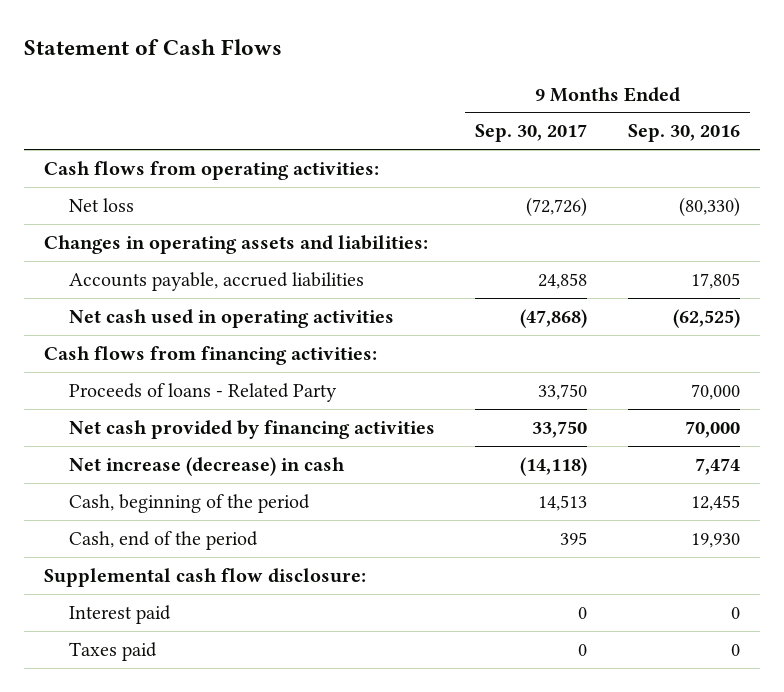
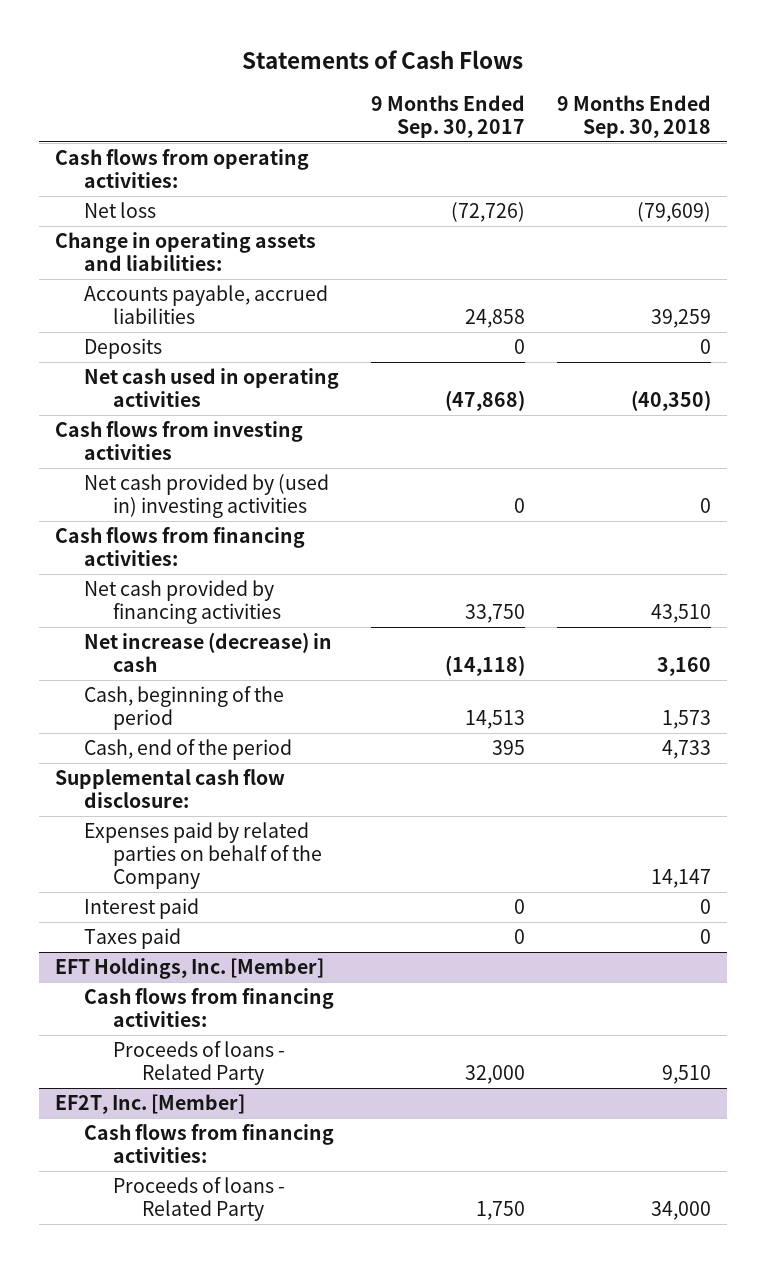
- Statement of Cash Flows
+ Statements of Cash Flows
- | 9 Months Ended Sep. 30, 2017 | 9 Months Ended Sep. 30, 2016
+ | 9 Months Ended Sep. 30, 2017 | 9 Months Ended Sep. 30, 2018
- Changes in operating assets and liabilities:
+ Change in operating assets and liabilities:
+ Deposits | 0 | 0
+ Cash flows from investing activities
+ Net cash provided by (used in) investing activities | 0 | 0
- Proceeds of loans - Related Party | 33,750 | 70,000
+ Expenses paid by related parties on behalf of the Company | | 14,147
+ EFT Holdings, Inc. [Member]
+ Cash flows from financing activities:
+ Proceeds of loans - Related Party | 32,000 | 9,510
+ EF2T, Inc. [Member]
+ Cash flows from financing activities:
+ Proceeds of loans - Related Party | 1,750 | 34,000

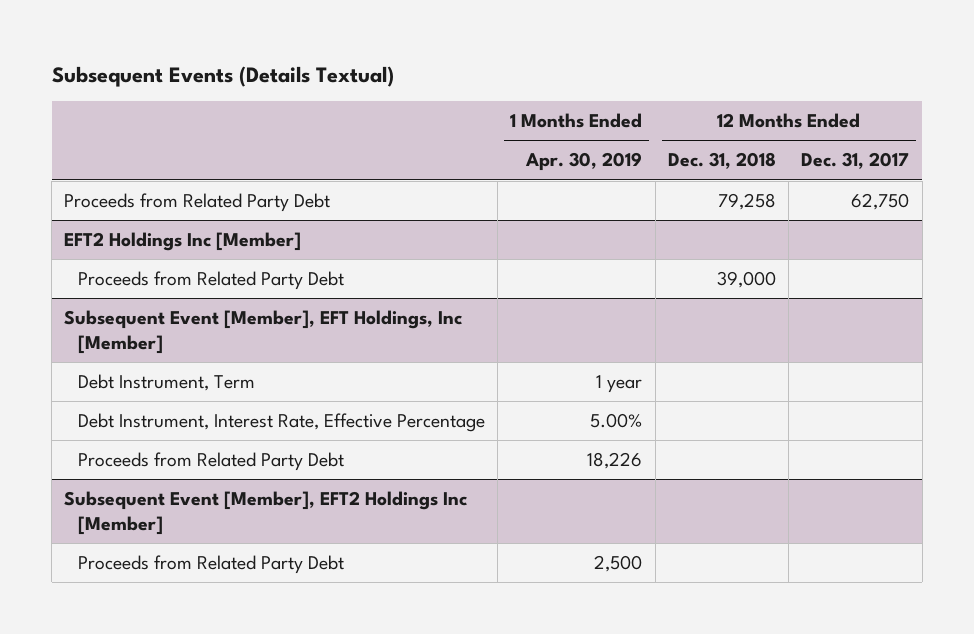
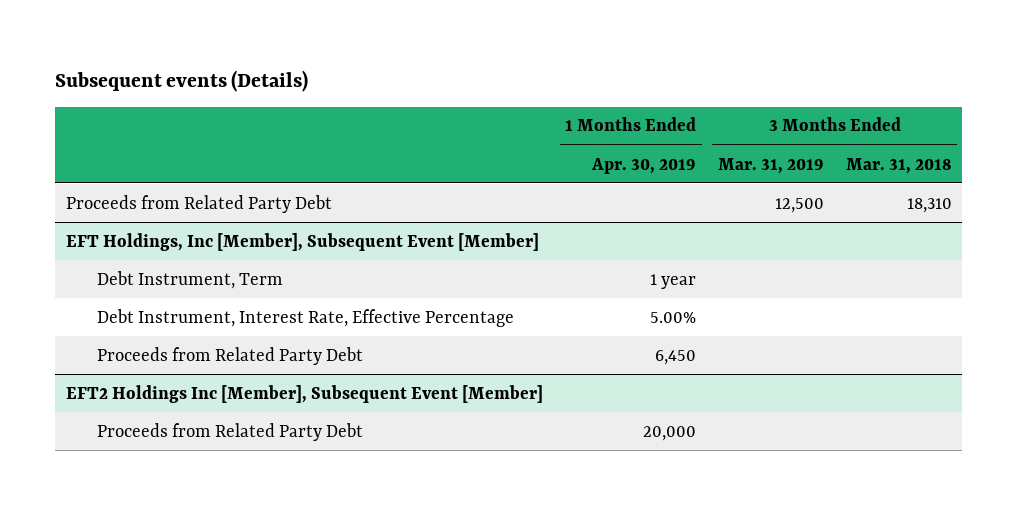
- Subsequent Events (Details Textual)
+ Subsequent events (Details)
- | 1 Months Ended Apr. 30, 2019 | 12 Months Ended Dec. 31, 2018 | 12 Months Ended Dec. 31, 2017
+ | 1 Months Ended Apr. 30, 2019 | 3 Months Ended Mar. 31, 2019 | 3 Months Ended Mar. 31, 2018
- EFT2 Holdings Inc [Member]
- Proceeds from Related Party Debt | | 39,000 |
- Subsequent Event [Member], EFT Holdings, Inc [Member]
+ EFT Holdings, Inc [Member], Subsequent Event [Member]
- Proceeds from Related Party Debt | 18,226 | |
- Subsequent Event [Member], EFT2 Holdings Inc [Member]
- Proceeds from Related Party Debt | 2,500 | |
+ Proceeds from Related Party Debt | 6,450 | |
+ EFT2 Holdings Inc [Member], Subsequent Event [Member]
+ Proceeds from Related Party Debt | 20,000 | |

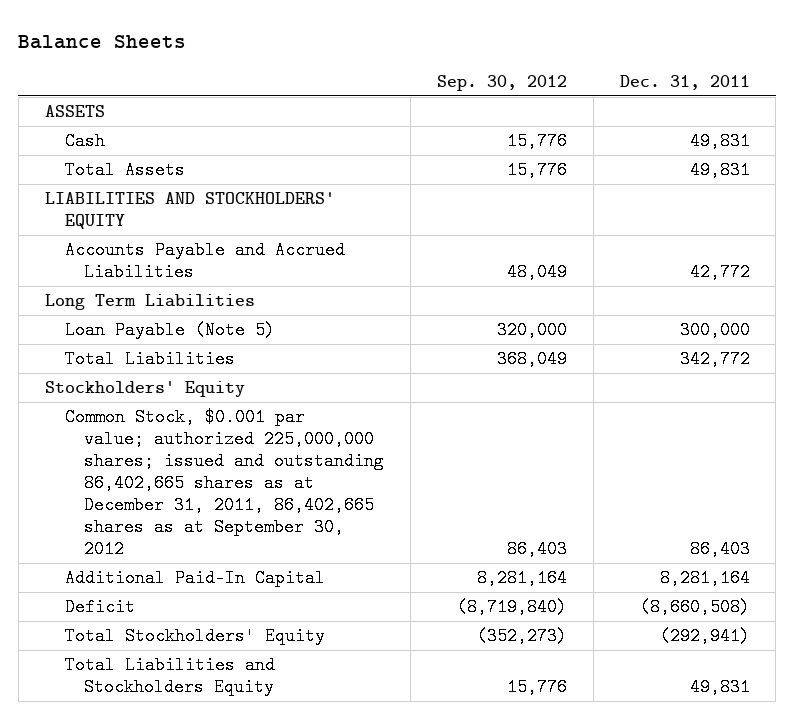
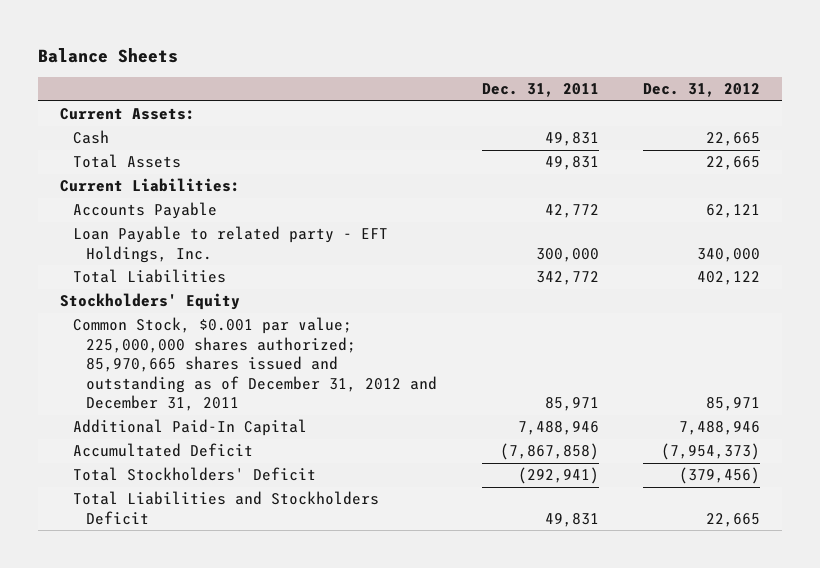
- | Sep. 30, 2012 | Dec. 31, 2011
+ | Dec. 31, 2011 | Dec. 31, 2012
- ASSETS
+ Current Assets:
- LIABILITIES AND STOCKHOLDERS' EQUITY
- Accounts Payable and Accrued Liabilities | 48,049 | 42,772
- Long Term Liabilities
- Loan Payable (Note 5) | 320,000 | 300,000
+ Current Liabilities:
+ Accounts Payable | 42,772 | 62,121
+ Loan Payable to related party - EFT Holdings, Inc. | 300,000 | 340,000
- Common Stock, $0.001 par value; authorized 225,000,000 shares; issued and outstanding 86,402,665 shares as at December 31, 2011, 86,402,665 shares as at September 30, 2012 | 86,403 | 86,403
- Additional Paid-In Capital | 8,281,164 | 8,281,164
- Deficit | (8,719,840) | (8,660,508)
- Total Stockholders' Equity | (352,273) | (292,941)
- Total Liabilities and Stockholders Equity | 15,776 | 49,831
+ Common Stock, $0.001 par value; 225,000,000 shares authorized; 85,970,665 shares issued and outstanding as of December 31, 2012 and December 31, 2011 | 85,971 | 85,971
+ Additional Paid-In Capital | 7,488,946 | 7,488,946
+ Accumultated Deficit | (7,867,858) | (7,954,373)
+ Total Stockholders' Deficit | (292,941) | (379,456)
+ Total Liabilities and Stockholders Deficit | 49,831 | 22,665

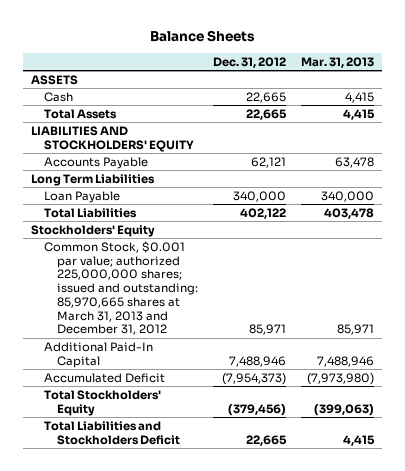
- | Dec. 31, 2011 | Dec. 31, 2012
+ | Dec. 31, 2012 | Mar. 31, 2013
- Current Assets:
+ ASSETS
- Current Liabilities:
+ LIABILITIES AND STOCKHOLDERS' EQUITY
- Loan Payable to related party - EFT Holdings, Inc. | 300,000 | 340,000
+ Long Term Liabilities
+ Loan Payable | 340,000 | 340,000
- Common Stock, $0.001 par value; 225,000,000 shares authorized; 85,970,665 shares issued and outstanding as of December 31, 2012 and December 31, 2011 | 85,971 | 85,971
+ Common Stock, $0.001 par value; authorized 225,000,000 shares; issued and outstanding: 85,970,665 shares at March 31, 2013 and December 31, 2012 | 85,971 | 85,971
- Accumultated Deficit | (7,867,858) | (7,954,373)
- Total Stockholders' Deficit | (292,941) | (379,456)
+ Accumulated Deficit | (7,954,373) | (7,973,980)
+ Total Stockholders' Equity | (379,456) | (399,063)

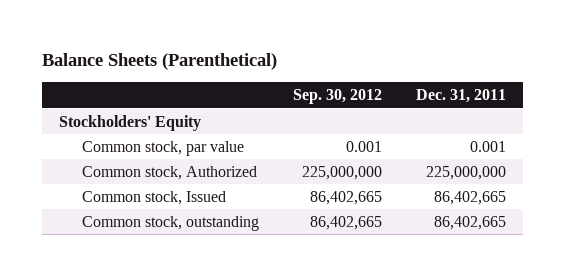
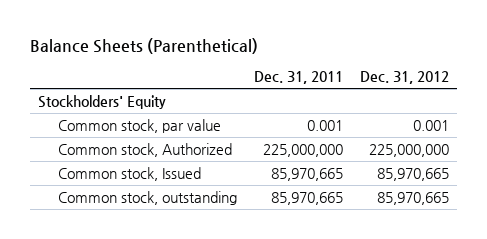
- | Sep. 30, 2012 | Dec. 31, 2011
+ | Dec. 31, 2011 | Dec. 31, 2012
- Common stock, Issued | 86,402,665 | 86,402,665
- Common stock, outstanding | 86,402,665 | 86,402,665
+ Common stock, Issued | 85,970,665 | 85,970,665
+ Common stock, outstanding | 85,970,665 | 85,970,665

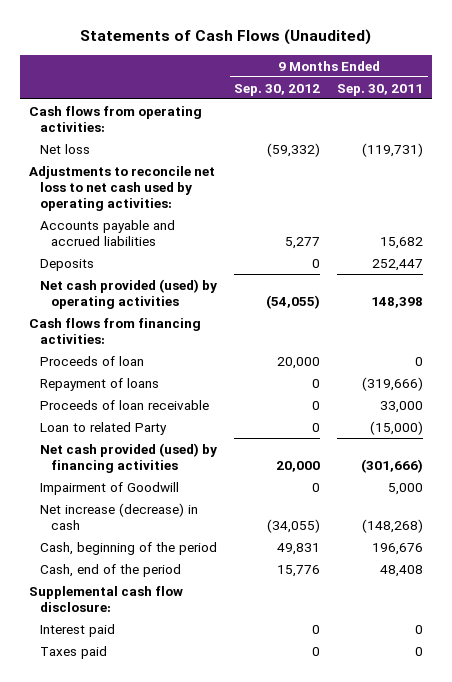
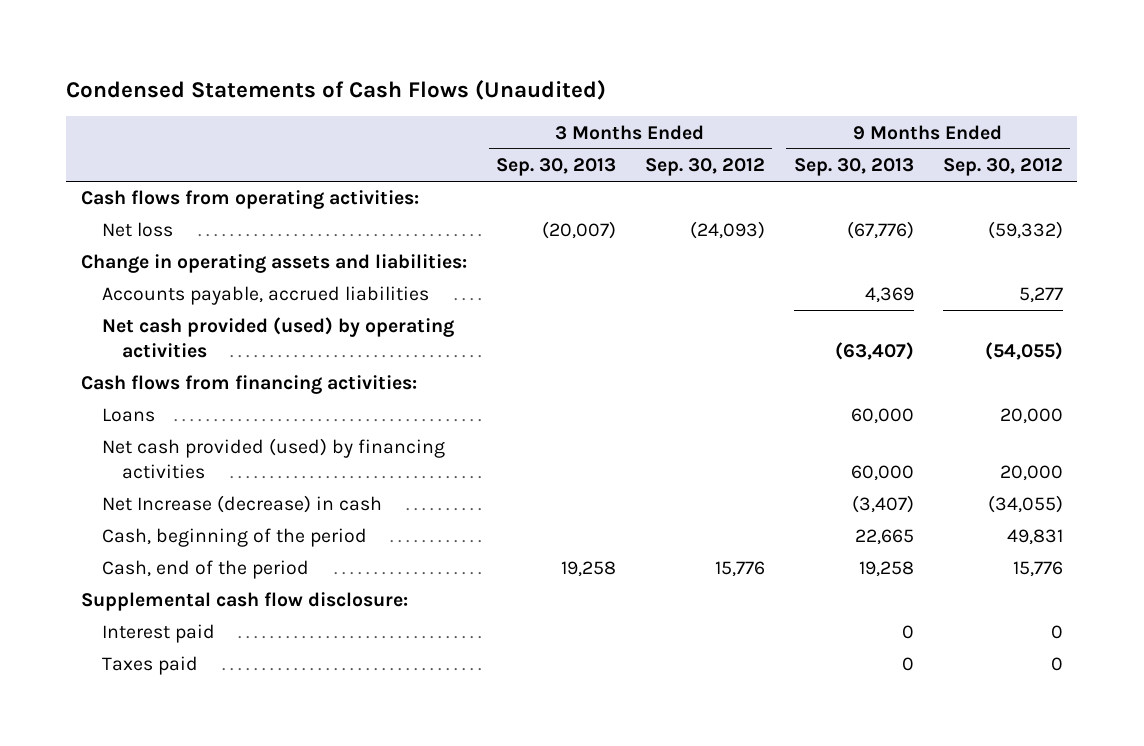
- Statements of Cash Flows (Unaudited)
+ Condensed Statements of Cash Flows (Unaudited)
- | 9 Months Ended Sep. 30, 2012 | 9 Months Ended Sep. 30, 2011
+ | 3 Months Ended Sep. 30, 2013 | 3 Months Ended Sep. 30, 2012 | 9 Months Ended Sep. 30, 2013 | 9 Months Ended Sep. 30, 2012
- Adjustments to reconcile net loss to net cash used by operating activities:
- Accounts payable and accrued liabilities | 5,277 | 15,682
- Deposits | 0 | 252,447
+ Change in operating assets and liabilities:
+ Accounts payable, accrued liabilities | | | 4,369 | 5,277
- Proceeds of loan | 20,000 | 0
- Repayment of loans | 0 | (319,666)
- Proceeds of loan receivable | 0 | 33,000
- Loan to related Party | 0 | (15,000)
+ Loans | | | 60,000 | 20,000
- Impairment of Goodwill | 0 | 5,000
- Net increase (decrease) in cash | (34,055) | (148,268)
+ Net Increase (decrease) in cash | | | (3,407) | (34,055)

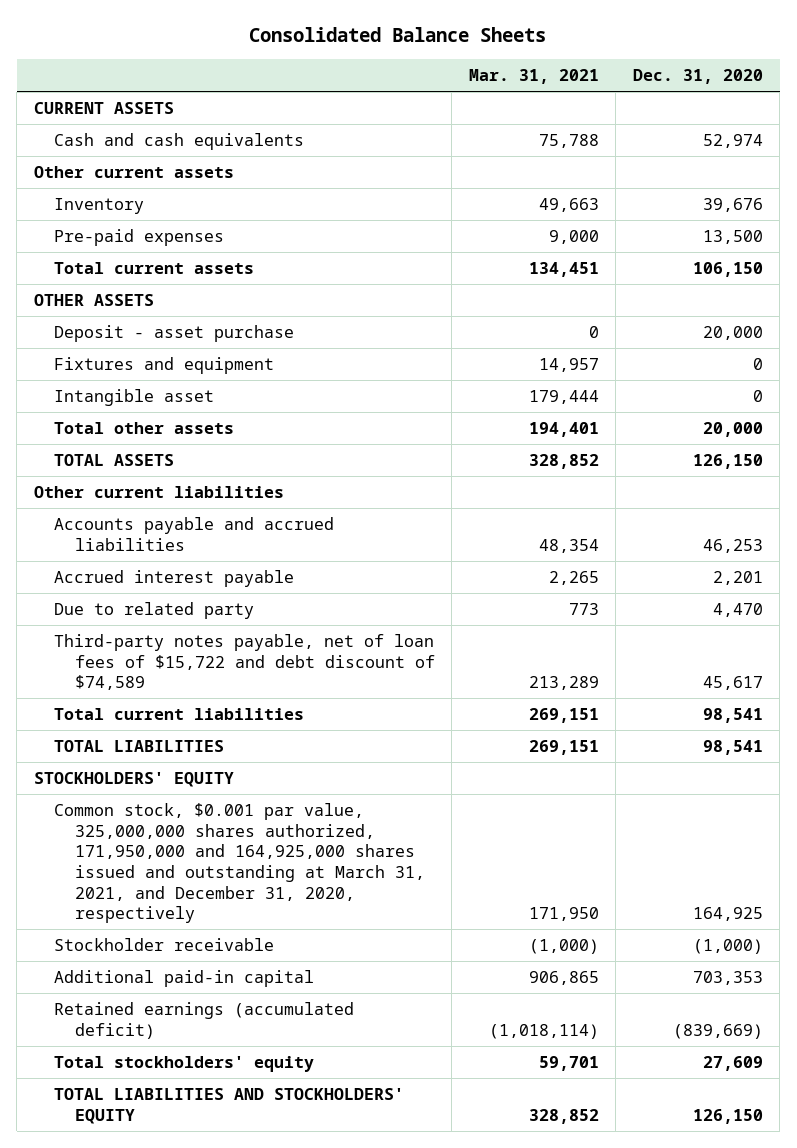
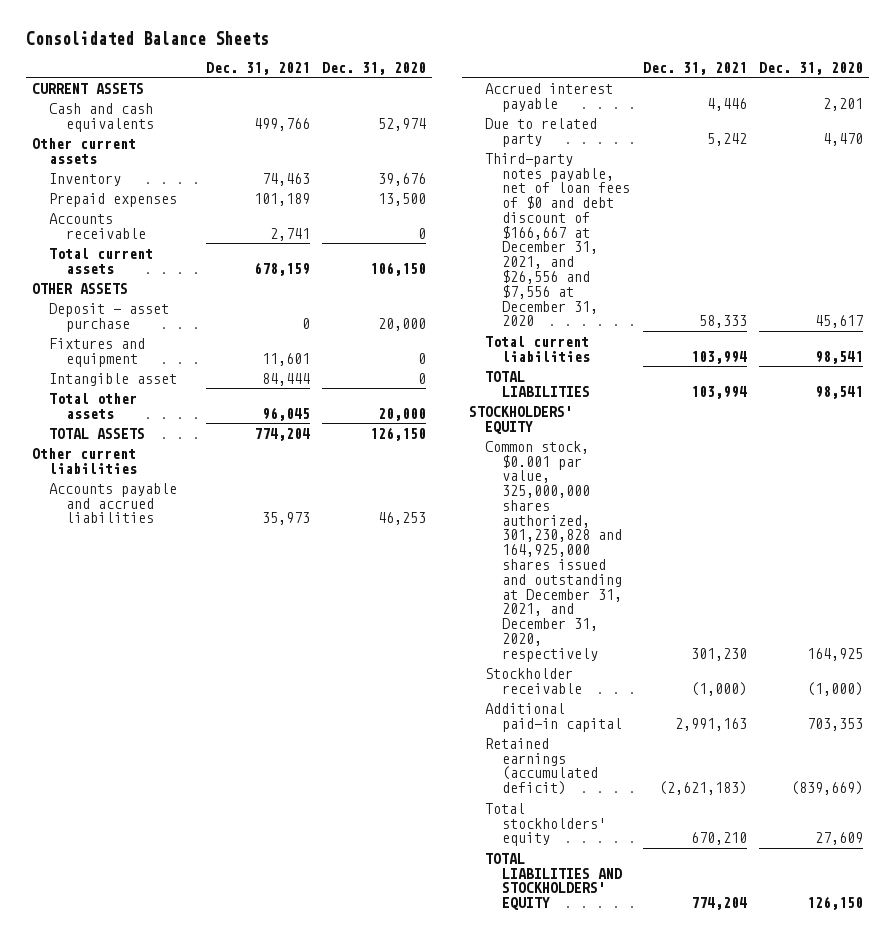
- | Mar. 31, 2021 | Dec. 31, 2020
+ | Dec. 31, 2021 | Dec. 31, 2020
- Pre-paid expenses | 9,000 | 13,500
+ Prepaid expenses | 101,189 | 13,500
+ Accounts receivable | 2,741 | 0
- Third-party notes payable, net of loan fees of $15,722 and debt discount of $74,589 | 213,289 | 45,617
+ Third-party notes payable, net of loan fees of $0 and debt discount of $166,667 at December 31, 2021, and $26,556 and $7,556 at December 31, 2020 | 58,333 | 45,617
- Common stock, $0.001 par value, 325,000,000 shares authorized, 171,950,000 and 164,925,000 shares issued and outstanding at March 31, 2021, and December 31, 2020, respectively | 171,950 | 164,925
+ Common stock, $0.001 par value, 325,000,000 shares authorized, 301,230,828 and 164,925,000 shares issued and outstanding at December 31, 2021, and December 31, 2020, respectively | 301,230 | 164,925

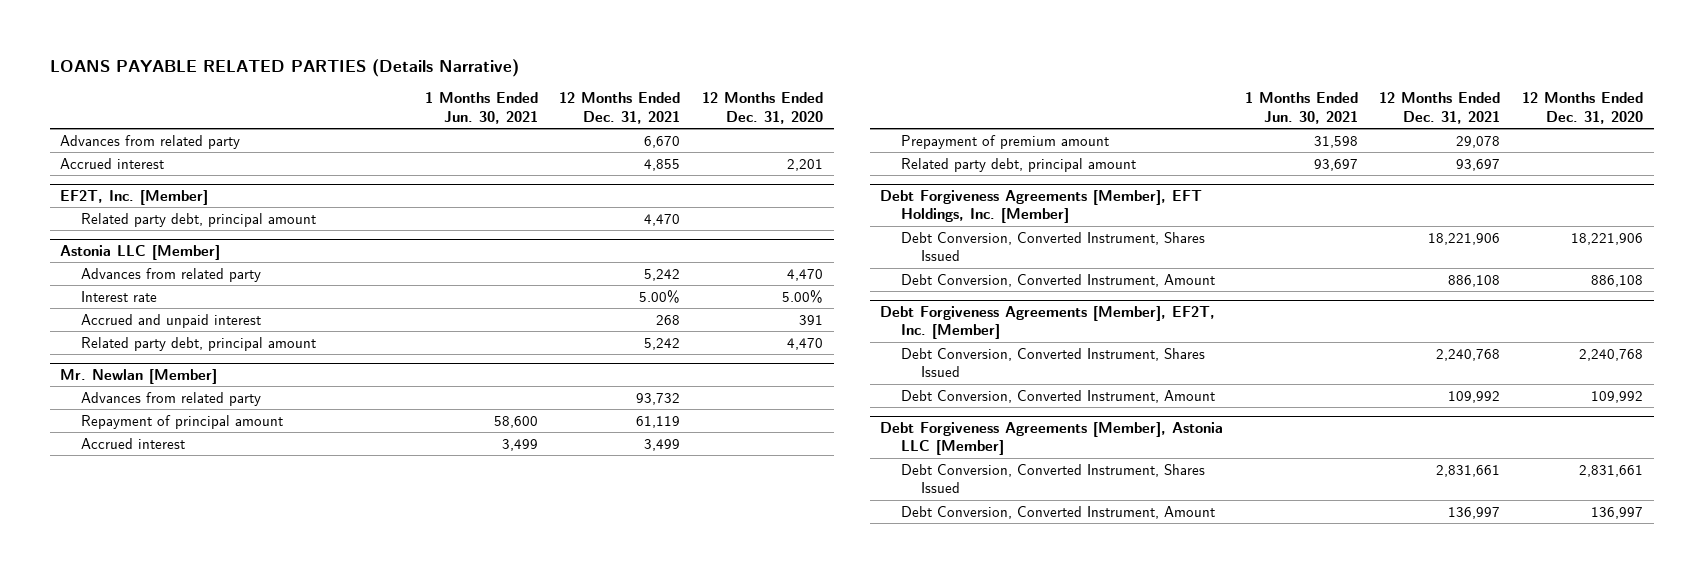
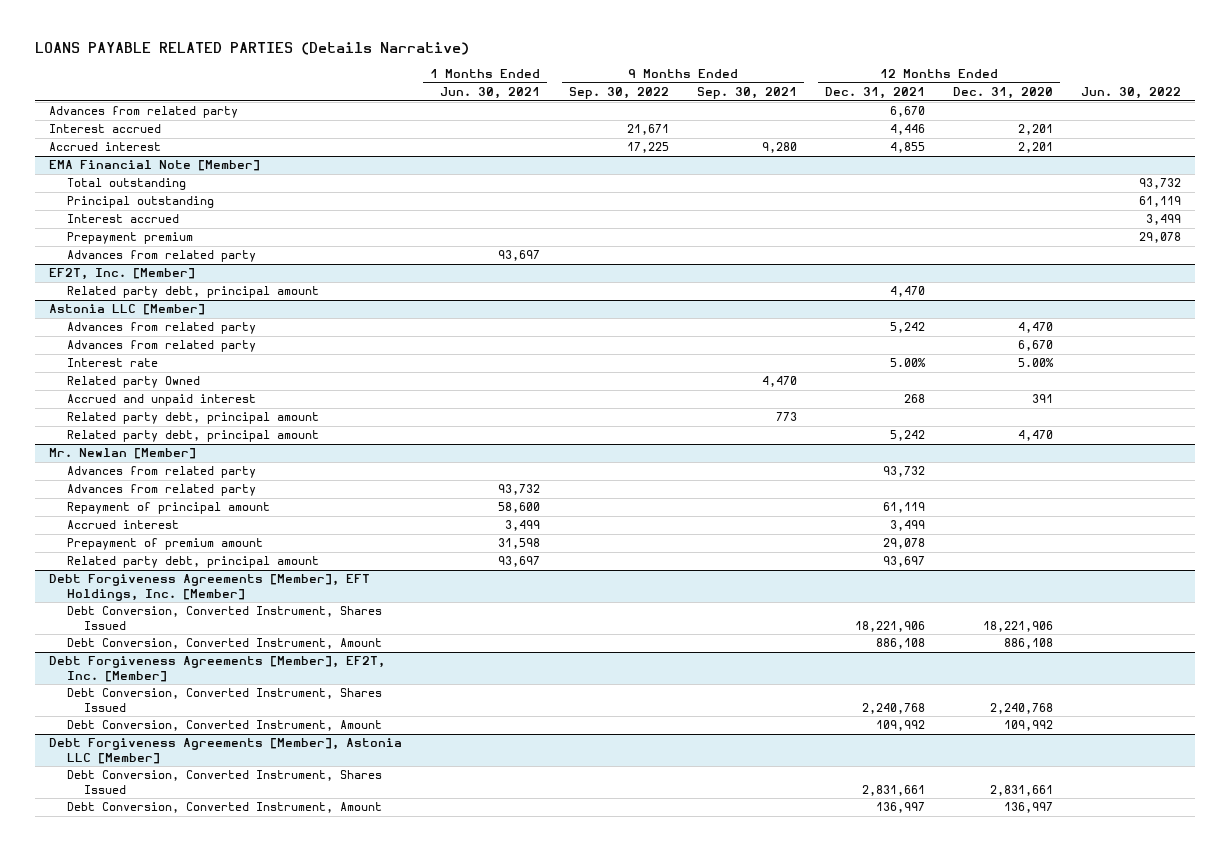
- | 1 Months Ended Jun. 30, 2021 | 12 Months Ended Dec. 31, 2021 | 12 Months Ended Dec. 31, 2020
+ | 1 Months Ended Jun. 30, 2021 | 9 Months Ended Sep. 30, 2022 | 9 Months Ended Sep. 30, 2021 | 12 Months Ended Dec. 31, 2021 | 12 Months Ended Dec. 31, 2020 | Jun. 30, 2022
+ Interest accrued | | 21,671 | | 4,446 | 2,201 |
+ EMA Financial Note [Member]
+ Total outstanding | | | | | | 93,732
+ Principal outstanding | | | | | | 61,119
+ Interest accrued | | | | | | 3,499
+ Prepayment premium | | | | | | 29,078
+ Advances from related party | 93,697 | | | | |
@ Astonia LLC [Member]
+ Advances from related party | | | | | 6,670 |
+ Related party Owned | | | 4,470 | | |
+ Related party debt, principal amount | | | 773 | | |
@ Mr. Newlan [Member]
+ Advances from related party | 93,732 | | | | |

